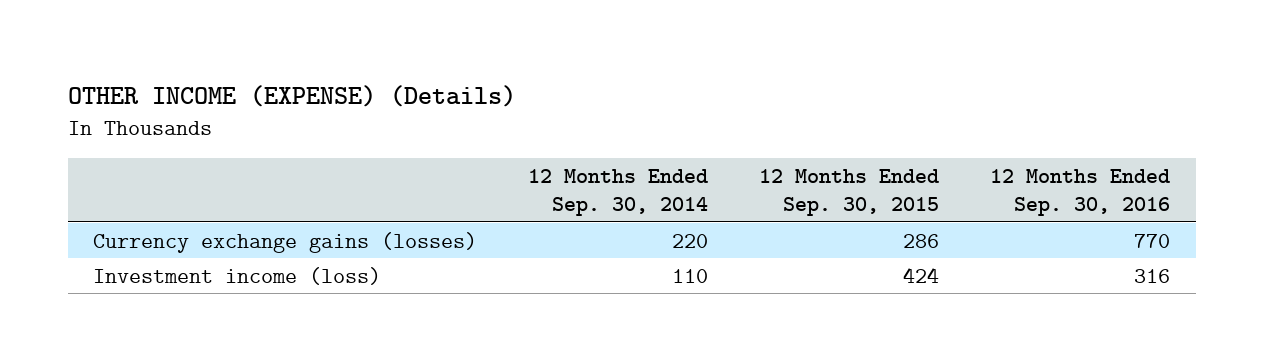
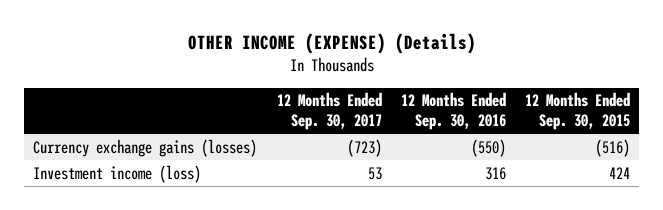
- | 12 Months Ended Sep. 30, 2014 | 12 Months Ended Sep. 30, 2015 | 12 Months Ended Sep. 30, 2016
+ | 12 Months Ended Sep. 30, 2017 | 12 Months Ended Sep. 30, 2016 | 12 Months Ended Sep. 30, 2015
- Currency exchange gains (losses) | 220 | 286 | 770
+ Currency exchange gains (losses) | (723) | (550) | (516)

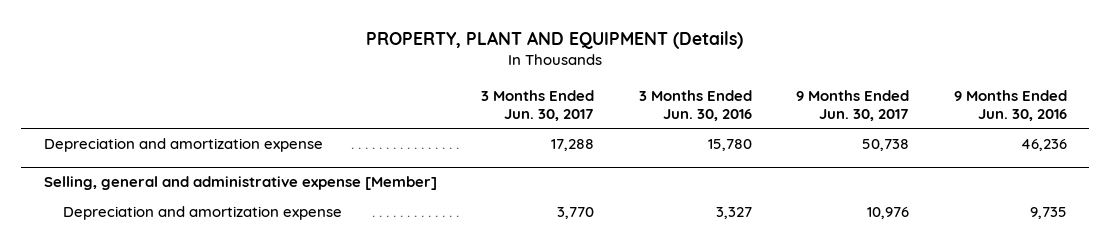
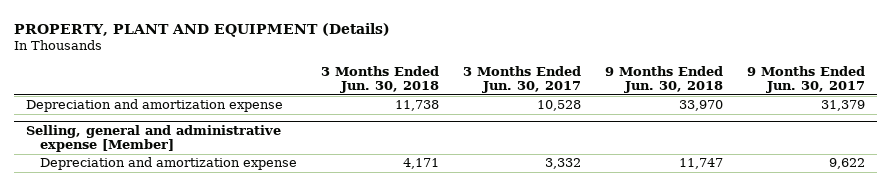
- | 3 Months Ended Jun. 30, 2017 | 3 Months Ended Jun. 30, 2016 | 9 Months Ended Jun. 30, 2017 | 9 Months Ended Jun. 30, 2016
+ | 3 Months Ended Jun. 30, 2018 | 3 Months Ended Jun. 30, 2017 | 9 Months Ended Jun. 30, 2018 | 9 Months Ended Jun. 30, 2017
- Depreciation and amortization expense | 17,288 | 15,780 | 50,738 | 46,236
+ Depreciation and amortization expense | 11,738 | 10,528 | 33,970 | 31,379
@ Selling, general and administrative expense [Member]
- Depreciation and amortization expense | 3,770 | 3,327 | 10,976 | 9,735
+ Depreciation and amortization expense | 4,171 | 3,332 | 11,747 | 9,622

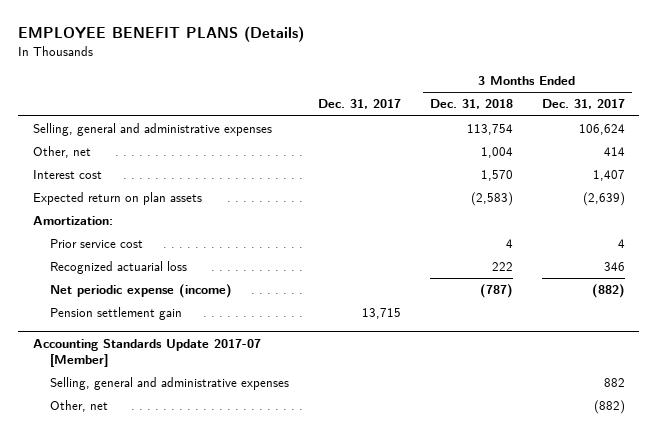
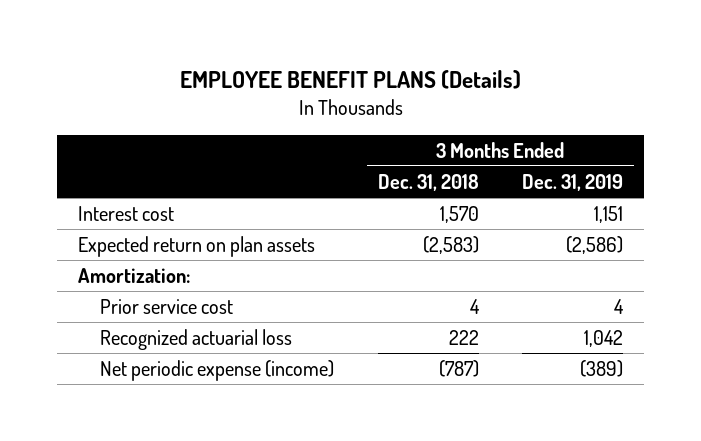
- | Dec. 31, 2017 | 3 Months Ended Dec. 31, 2018 | 3 Months Ended Dec. 31, 2017
+ | 3 Months Ended Dec. 31, 2018 | 3 Months Ended Dec. 31, 2019
- Selling, general and administrative expenses | | 113,754 | 106,624
- Other, net | | 1,004 | 414
- Pension settlement gain | 13,715 | |
- Accounting Standards Update 2017-07 [Member]
- Selling, general and administrative expenses | | | 882
- Other, net | | | (882)

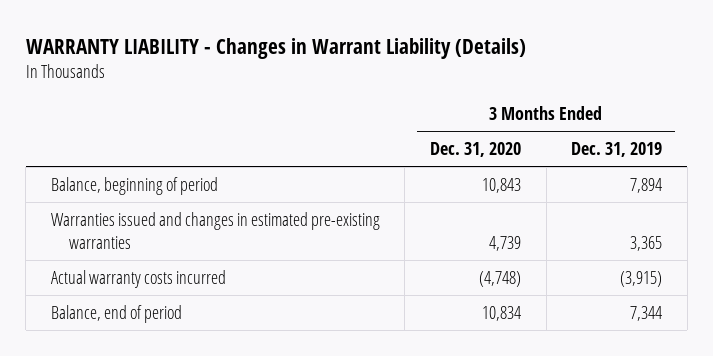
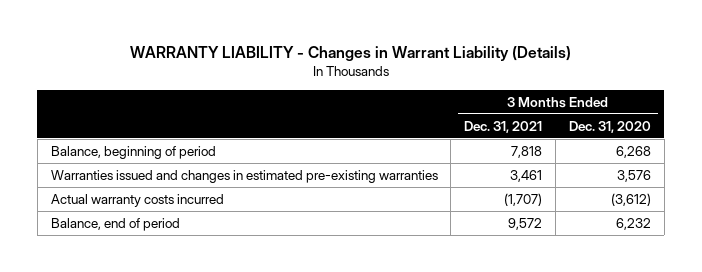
- | 3 Months Ended Dec. 31, 2020 | 3 Months Ended Dec. 31, 2019
+ | 3 Months Ended Dec. 31, 2021 | 3 Months Ended Dec. 31, 2020
- Balance, beginning of period | 10,843 | 7,894
- Warranties issued and changes in estimated pre-existing warranties | 4,739 | 3,365
- Actual warranty costs incurred | (4,748) | (3,915)
- Balance, end of period | 10,834 | 7,344
+ Balance, beginning of period | 7,818 | 6,268
+ Warranties issued and changes in estimated pre-existing warranties | 3,461 | 3,576
+ Actual warranty costs incurred | (1,707) | (3,612)
+ Balance, end of period | 9,572 | 6,232

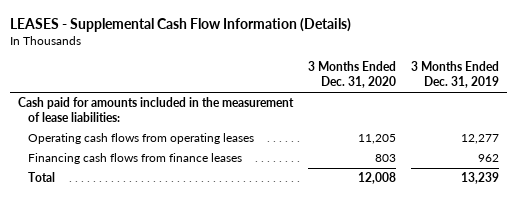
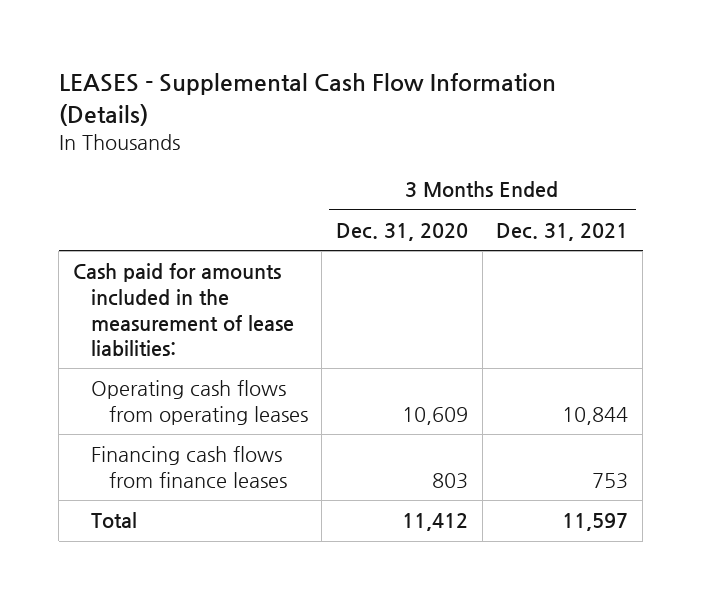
- | 3 Months Ended Dec. 31, 2020 | 3 Months Ended Dec. 31, 2019
+ | 3 Months Ended Dec. 31, 2020 | 3 Months Ended Dec. 31, 2021
- Operating cash flows from operating leases | 11,205 | 12,277
+ Operating cash flows from operating leases | 10,609 | 10,844
- Total | 12,008 | 13,239
+ Total | 11,412 | 11,597

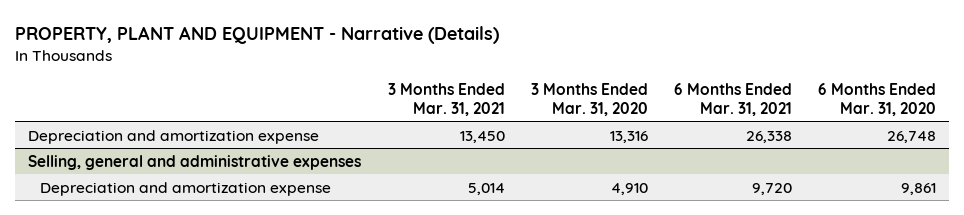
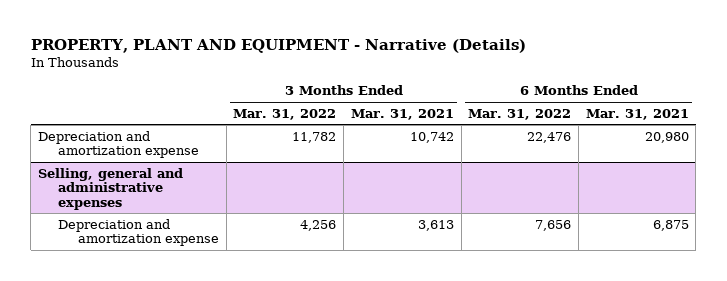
- | 3 Months Ended Mar. 31, 2021 | 3 Months Ended Mar. 31, 2020 | 6 Months Ended Mar. 31, 2021 | 6 Months Ended Mar. 31, 2020
+ | 3 Months Ended Mar. 31, 2022 | 3 Months Ended Mar. 31, 2021 | 6 Months Ended Mar. 31, 2022 | 6 Months Ended Mar. 31, 2021
- Depreciation and amortization expense | 13,450 | 13,316 | 26,338 | 26,748
+ Depreciation and amortization expense | 11,782 | 10,742 | 22,476 | 20,980
@ Selling, general and administrative expenses
- Depreciation and amortization expense | 5,014 | 4,910 | 9,720 | 9,861
+ Depreciation and amortization expense | 4,256 | 3,613 | 7,656 | 6,875

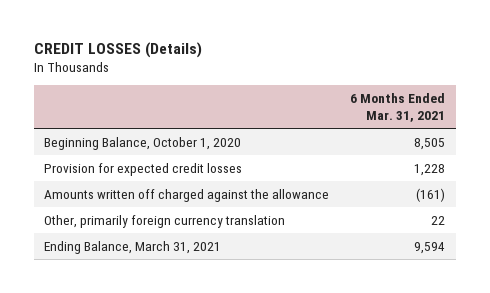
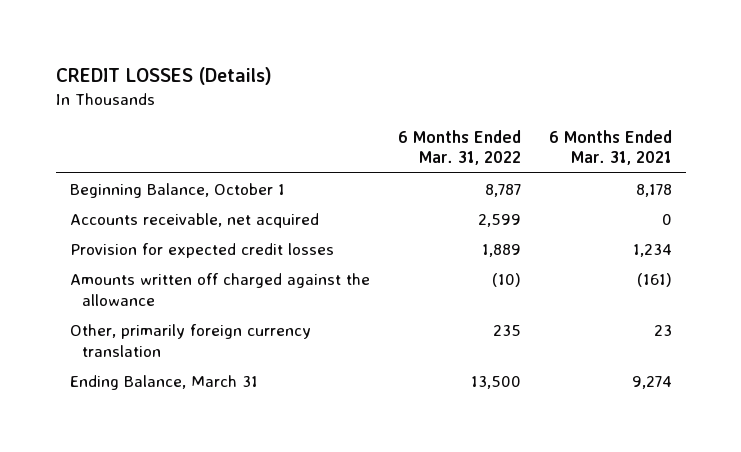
- | 6 Months Ended Mar. 31, 2021
+ | 6 Months Ended Mar. 31, 2022 | 6 Months Ended Mar. 31, 2021
- Beginning Balance, October 1, 2020 | 8,505
- Provision for expected credit losses | 1,228
+ Beginning Balance, October 1 | 8,787 | 8,178
+ Accounts receivable, net acquired | 2,599 | 0
+ Provision for expected credit losses | 1,889 | 1,234
- Other, primarily foreign currency translation | 22
- Ending Balance, March 31, 2021 | 9,594
+ Other, primarily foreign currency translation | 235 | 23
+ Ending Balance, March 31 | 13,500 | 9,274

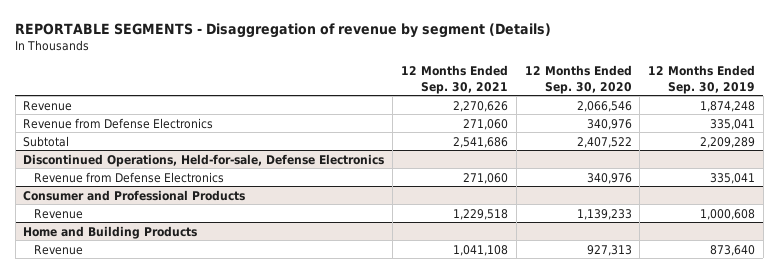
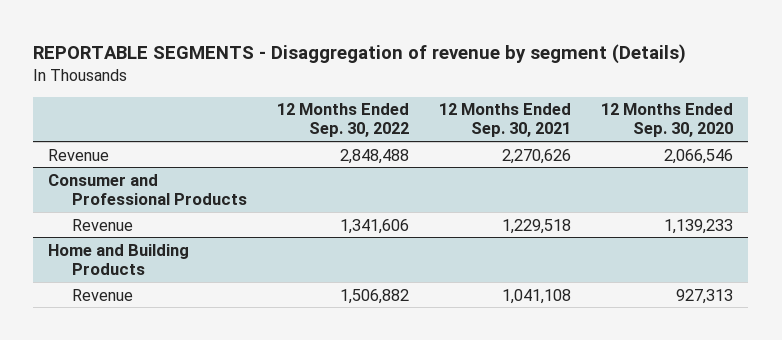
- | 12 Months Ended Sep. 30, 2021 | 12 Months Ended Sep. 30, 2020 | 12 Months Ended Sep. 30, 2019
+ | 12 Months Ended Sep. 30, 2022 | 12 Months Ended Sep. 30, 2021 | 12 Months Ended Sep. 30, 2020
- Revenue from Defense Electronics | 271,060 | 340,976 | 335,041
- Subtotal | 2,541,686 | 2,407,522 | 2,209,289
- Discontinued Operations, Held-for-sale, Defense Electronics
- Revenue from Defense Electronics | 271,060 | 340,976 | 335,041

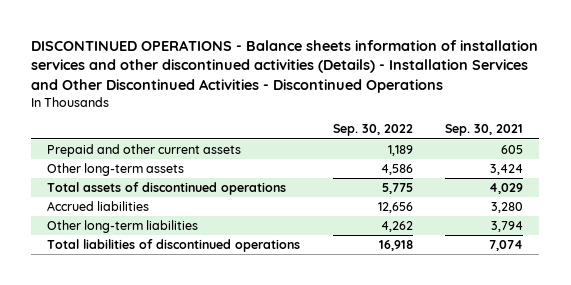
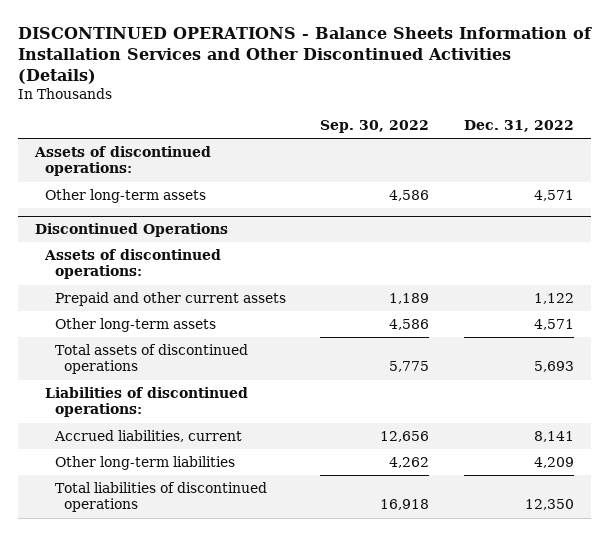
- DISCONTINUED OPERATIONS - Balance sheets information of installation services and other discontinued activities (Details) - Installation Services and Other Discontinued Activities - Discontinued Operations
+ DISCONTINUED OPERATIONS - Balance Sheets Information of Installation Services and Other Discontinued Activities (Details)
- | Sep. 30, 2022 | Sep. 30, 2021
+ | Sep. 30, 2022 | Dec. 31, 2022
+ Assets of discontinued operations:
+ Other long-term assets | 4,586 | 4,571
+ Discontinued Operations
+ Assets of discontinued operations:
- Accrued liabilities | 12,656 | 3,280
+ Liabilities of discontinued operations:
+ Accrued liabilities, current | 12,656 | 8,141

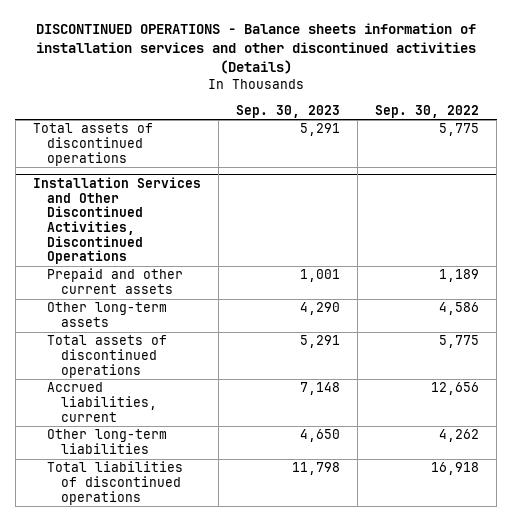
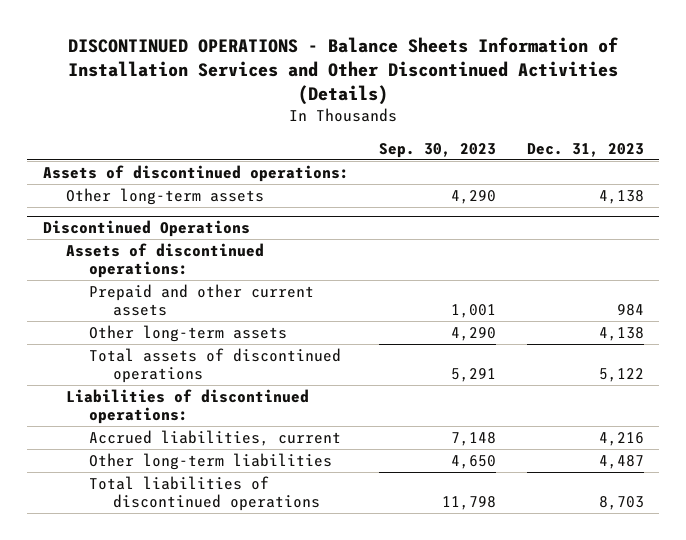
- DISCONTINUED OPERATIONS - Balance sheets information of installation services and other discontinued activities (Details)
+ DISCONTINUED OPERATIONS - Balance Sheets Information of Installation Services and Other Discontinued Activities (Details)
- | Sep. 30, 2023 | Sep. 30, 2022
+ | Sep. 30, 2023 | Dec. 31, 2023
- Total assets of discontinued operations | 5,291 | 5,775
- Installation Services and Other Discontinued Activities, Discontinued Operations
+ Assets of discontinued operations:
+ Other long-term assets | 4,290 | 4,138
+ Discontinued Operations
+ Assets of discontinued operations:
+ Liabilities of discontinued operations:

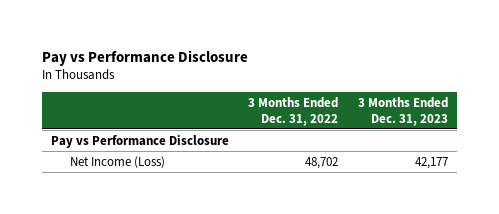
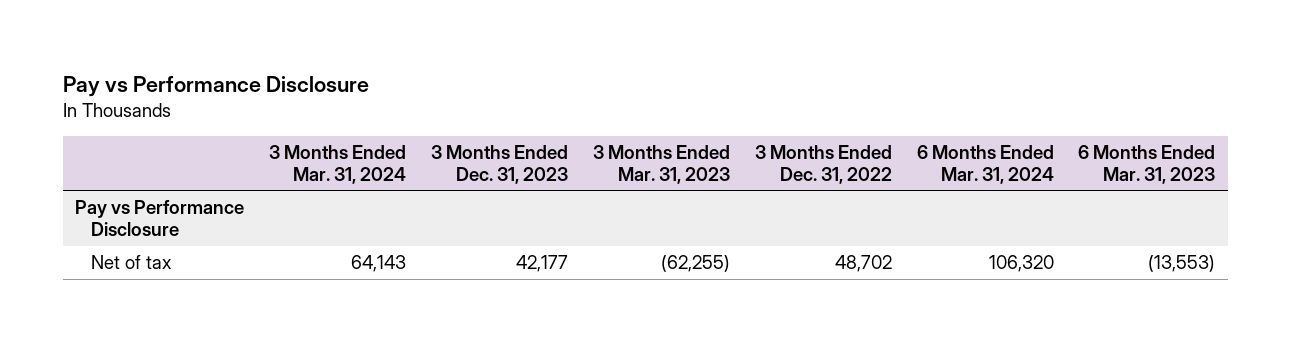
- | 3 Months Ended Dec. 31, 2022 | 3 Months Ended Dec. 31, 2023
+ | 3 Months Ended Mar. 31, 2024 | 3 Months Ended Dec. 31, 2023 | 3 Months Ended Mar. 31, 2023 | 3 Months Ended Dec. 31, 2022 | 6 Months Ended Mar. 31, 2024 | 6 Months Ended Mar. 31, 2023
- Net Income (Loss) | 48,702 | 42,177
+ Net of tax | 64,143 | 42,177 | (62,255) | 48,702 | 106,320 | (13,553)

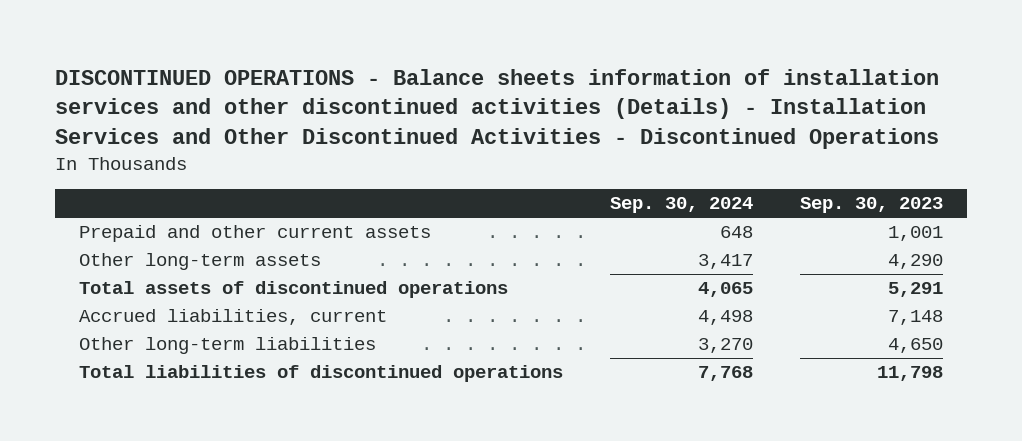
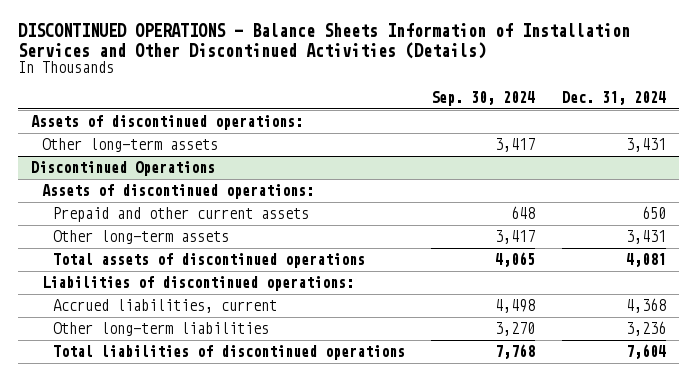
- DISCONTINUED OPERATIONS - Balance sheets information of installation services and other discontinued activities (Details) - Installation Services and Other Discontinued Activities - Discontinued Operations
+ DISCONTINUED OPERATIONS - Balance Sheets Information of Installation Services and Other Discontinued Activities (Details)
- | Sep. 30, 2024 | Sep. 30, 2023
+ | Sep. 30, 2024 | Dec. 31, 2024
+ Assets of discontinued operations:
+ Other long-term assets | 3,417 | 3,431
+ Discontinued Operations
+ Assets of discontinued operations:
+ Liabilities of discontinued operations:

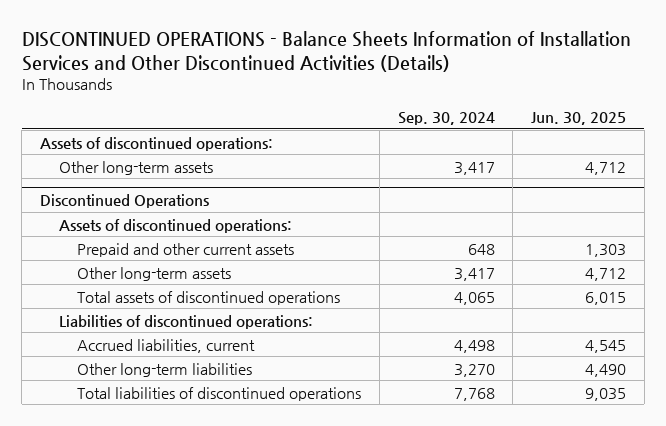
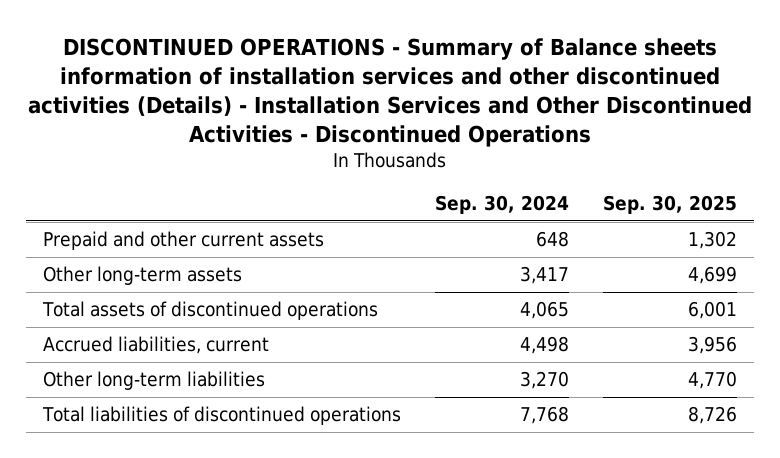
- DISCONTINUED OPERATIONS - Balance Sheets Information of Installation Services and Other Discontinued Activities (Details)
+ DISCONTINUED OPERATIONS - Summary of Balance sheets information of installation services and other discontinued activities (Details) - Installation Services and Other Discontinued Activities - Discontinued Operations
- | Sep. 30, 2024 | Jun. 30, 2025
+ | Sep. 30, 2024 | Sep. 30, 2025
- Assets of discontinued operations:
- Other long-term assets | 3,417 | 4,712
- Discontinued Operations
- Assets of discontinued operations:
- Liabilities of discontinued operations:

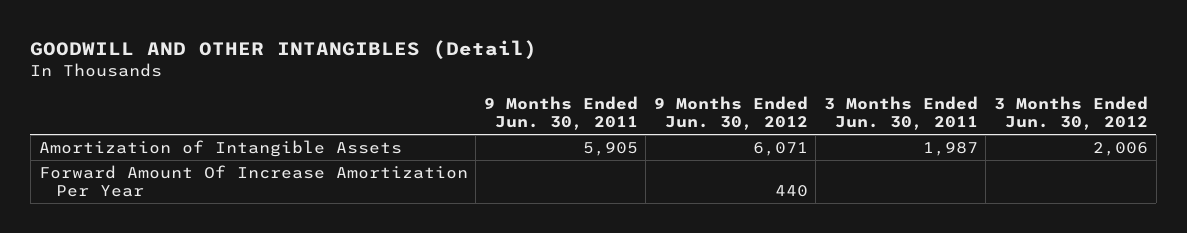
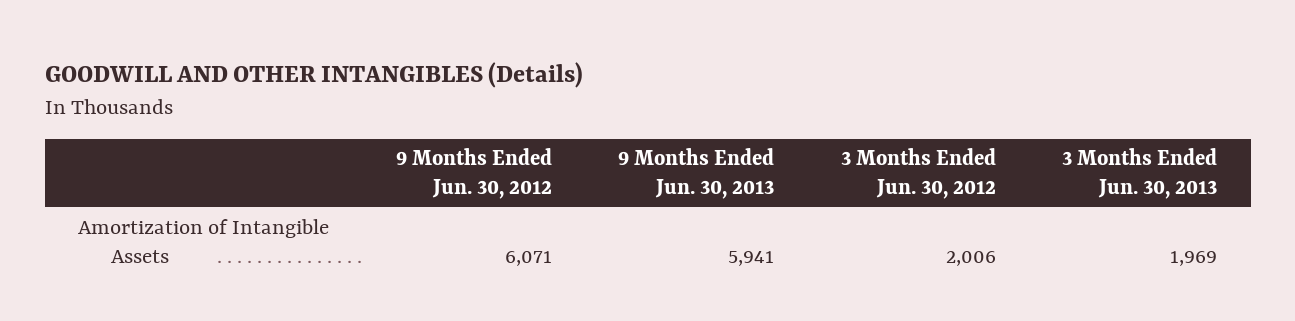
- GOODWILL AND OTHER INTANGIBLES (Detail)
+ GOODWILL AND OTHER INTANGIBLES (Details)
- | 9 Months Ended Jun. 30, 2011 | 9 Months Ended Jun. 30, 2012 | 3 Months Ended Jun. 30, 2011 | 3 Months Ended Jun. 30, 2012
+ | 9 Months Ended Jun. 30, 2012 | 9 Months Ended Jun. 30, 2013 | 3 Months Ended Jun. 30, 2012 | 3 Months Ended Jun. 30, 2013
- Forward Amount Of Increase Amortization Per Year | | 440 | |

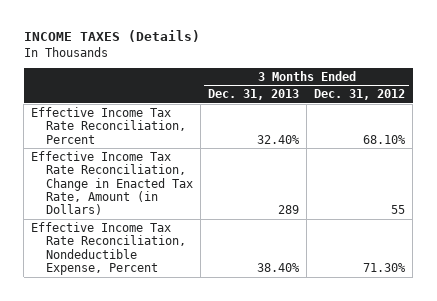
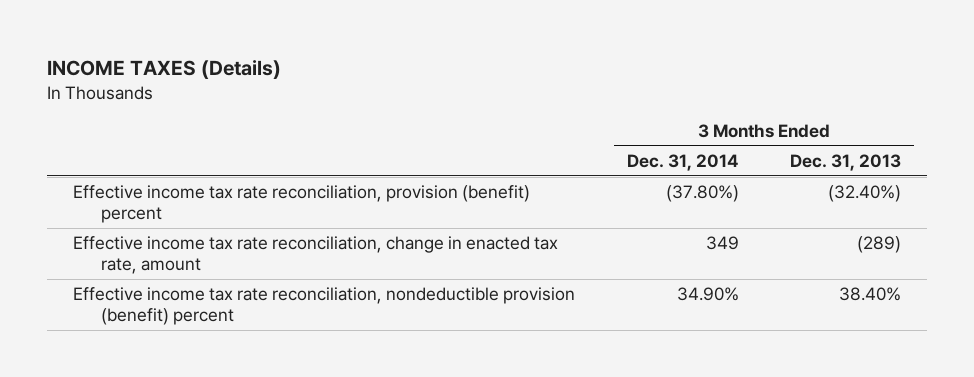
- | 3 Months Ended Dec. 31, 2013 | 3 Months Ended Dec. 31, 2012
+ | 3 Months Ended Dec. 31, 2014 | 3 Months Ended Dec. 31, 2013
- Effective Income Tax Rate Reconciliation, Percent | 32.40% | 68.10%
- Effective Income Tax Rate Reconciliation, Change in Enacted Tax Rate, Amount (in Dollars) | 289 | 55
- Effective Income Tax Rate Reconciliation, Nondeductible Expense, Percent | 38.40% | 71.30%
+ Effective income tax rate reconciliation, provision (benefit) percent | (37.80%) | (32.40%)
+ Effective income tax rate reconciliation, change in enacted tax rate, amount | 349 | (289)
+ Effective income tax rate reconciliation, nondeductible provision (benefit) percent | 34.90% | 38.40%

